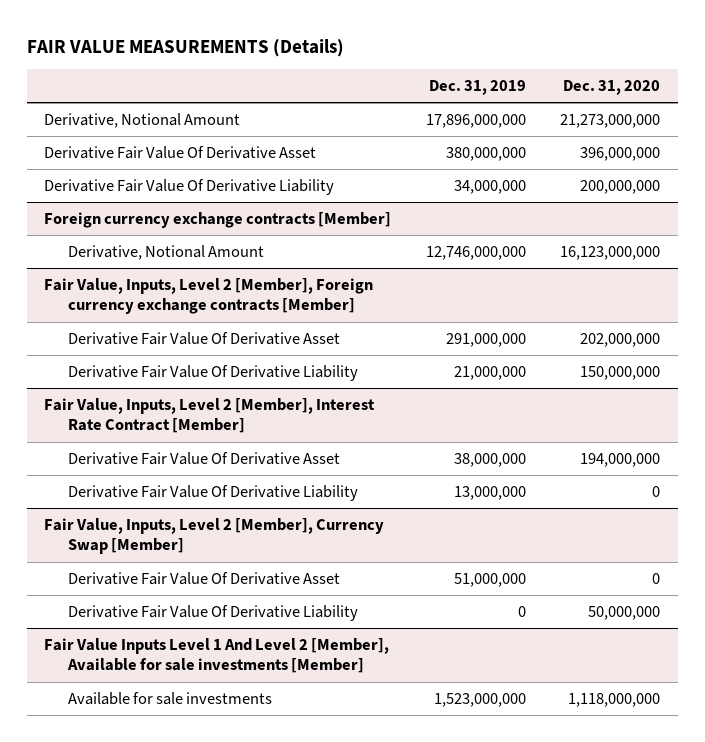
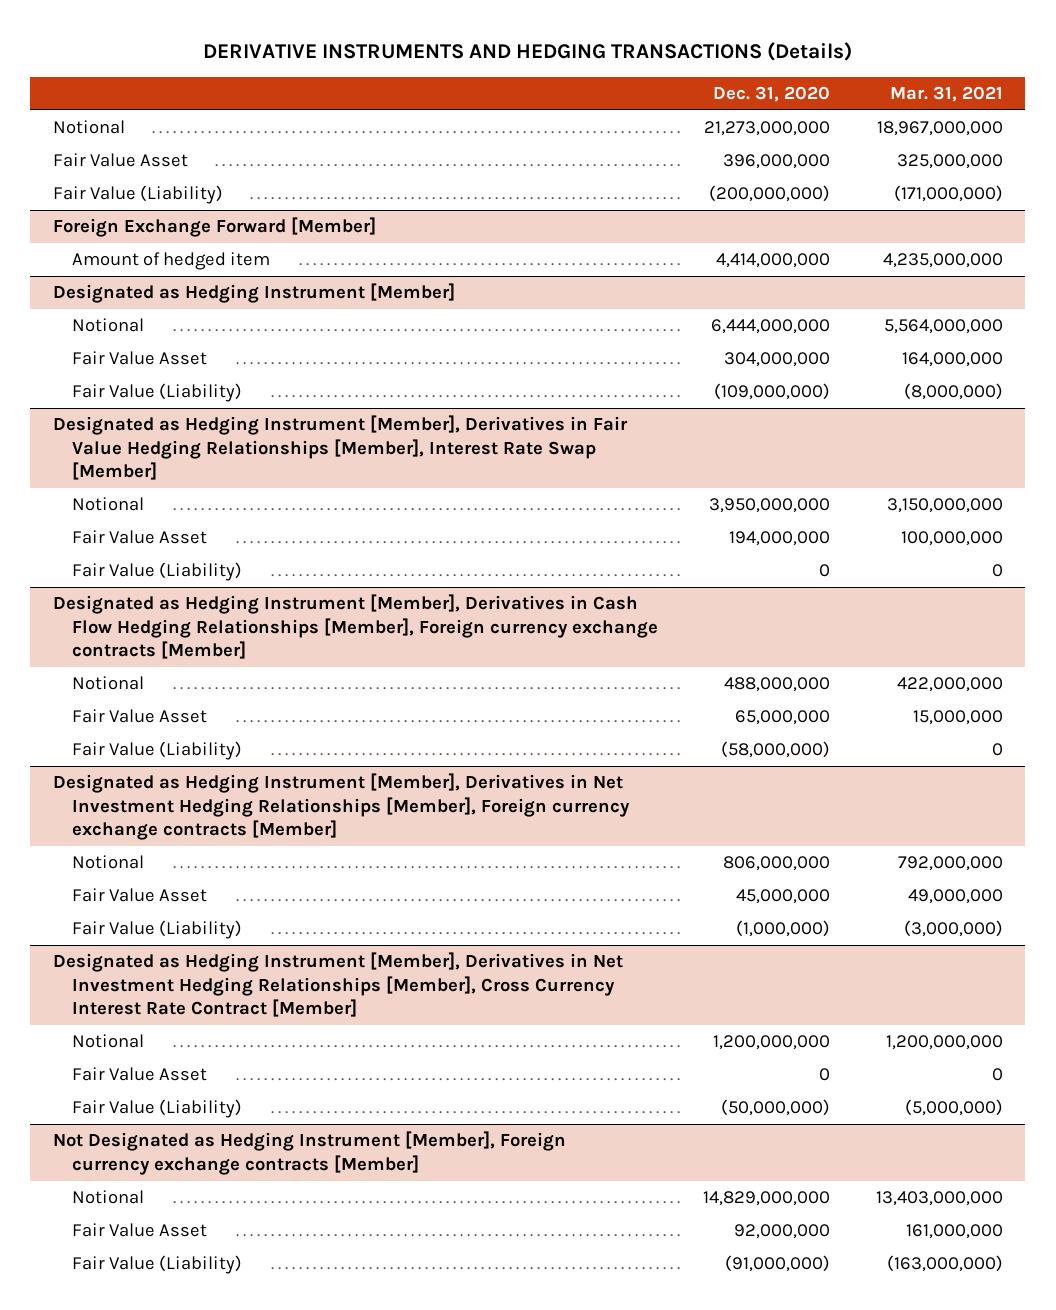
- FAIR VALUE MEASUREMENTS (Details)
+ DERIVATIVE INSTRUMENTS AND HEDGING TRANSACTIONS (Details)
- | Dec. 31, 2019 | Dec. 31, 2020
+ | Dec. 31, 2020 | Mar. 31, 2021
- Derivative, Notional Amount | 17,896,000,000 | 21,273,000,000
- Derivative Fair Value Of Derivative Asset | 380,000,000 | 396,000,000
- Derivative Fair Value Of Derivative Liability | 34,000,000 | 200,000,000
- Foreign currency exchange contracts [Member]
- Derivative, Notional Amount | 12,746,000,000 | 16,123,000,000
- Fair Value, Inputs, Level 2 [Member], Foreign currency exchange contracts [Member]
- Derivative Fair Value Of Derivative Asset | 291,000,000 | 202,000,000
- Derivative Fair Value Of Derivative Liability | 21,000,000 | 150,000,000
- Fair Value, Inputs, Level 2 [Member], Interest Rate Contract [Member]
- Derivative Fair Value Of Derivative Asset | 38,000,000 | 194,000,000
- Derivative Fair Value Of Derivative Liability | 13,000,000 | 0
- Fair Value, Inputs, Level 2 [Member], Currency Swap [Member]
- Derivative Fair Value Of Derivative Asset | 51,000,000 | 0
- Derivative Fair Value Of Derivative Liability | 0 | 50,000,000
- Fair Value Inputs Level 1 And Level 2 [Member], Available for sale investments [Member]
- Available for sale investments | 1,523,000,000 | 1,118,000,000
+ Notional | 21,273,000,000 | 18,967,000,000
+ Fair Value Asset | 396,000,000 | 325,000,000
+ Fair Value (Liability) | (200,000,000) | (171,000,000)
+ Foreign Exchange Forward [Member]
+ Amount of hedged item | 4,414,000,000 | 4,235,000,000
+ Designated as Hedging Instrument [Member]
+ Notional | 6,444,000,000 | 5,564,000,000
+ Fair Value Asset | 304,000,000 | 164,000,000
+ Fair Value (Liability) | (109,000,000) | (8,000,000)
+ Designated as Hedging Instrument [Member], Derivatives in Fair Value Hedging Relationships [Member], Interest Rate Swap [Member]
+ Notional | 3,950,000,000 | 3,150,000,000
+ Fair Value Asset | 194,000,000 | 100,000,000
+ Fair Value (Liability) | 0 | 0
+ Designated as Hedging Instrument [Member], Derivatives in Cash Flow Hedging Relationships [Member], Foreign currency exchange contracts [Member]
+ Notional | 488,000,000 | 422,000,000
+ Fair Value Asset | 65,000,000 | 15,000,000
+ Fair Value (Liability) | (58,000,000) | 0
+ Designated as Hedging Instrument [Member], Derivatives in Net Investment Hedging Relationships [Member], Foreign currency exchange contracts [Member]
+ Notional | 806,000,000 | 792,000,000
+ Fair Value Asset | 45,000,000 | 49,000,000
+ Fair Value (Liability) | (1,000,000) | (3,000,000)
+ Designated as Hedging Instrument [Member], Derivatives in Net Investment Hedging Relationships [Member], Cross Currency Interest Rate Contract [Member]
+ Notional | 1,200,000,000 | 1,200,000,000
+ Fair Value Asset | 0 | 0
+ Fair Value (Liability) | (50,000,000) | (5,000,000)
+ Not Designated as Hedging Instrument [Member], Foreign currency exchange contracts [Member]
+ Notional | 14,829,000,000 | 13,403,000,000
+ Fair Value Asset | 92,000,000 | 161,000,000
+ Fair Value (Liability) | (91,000,000) | (163,000,000)

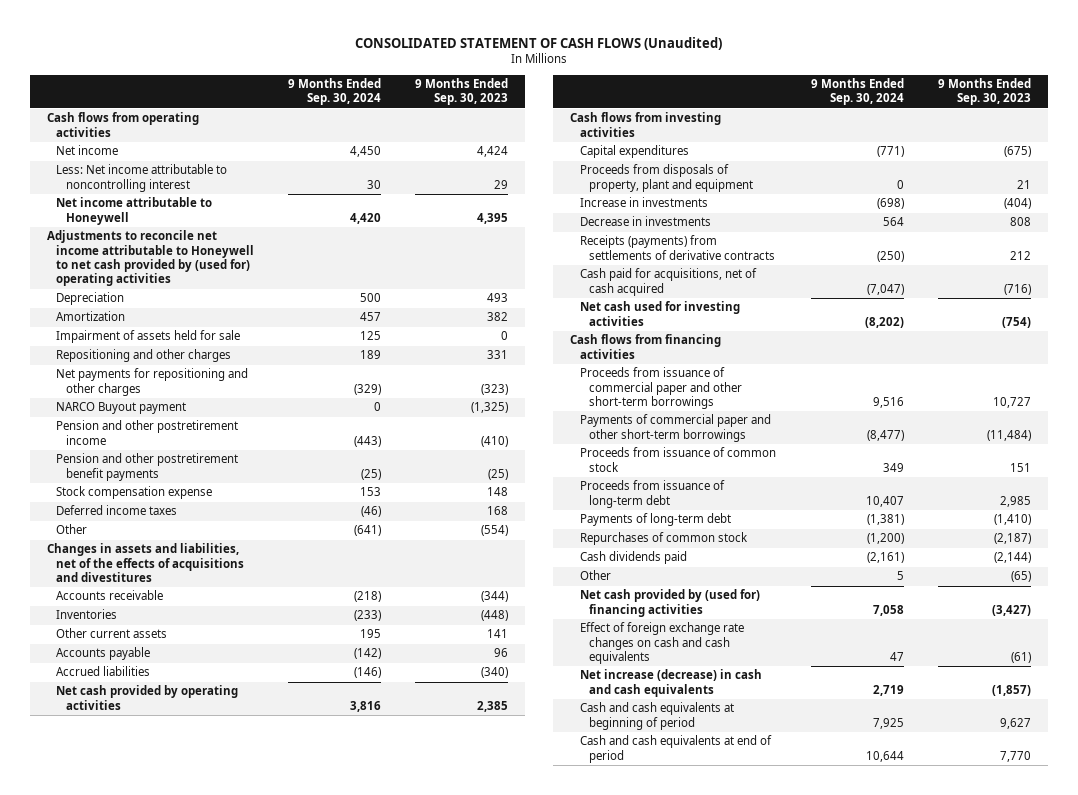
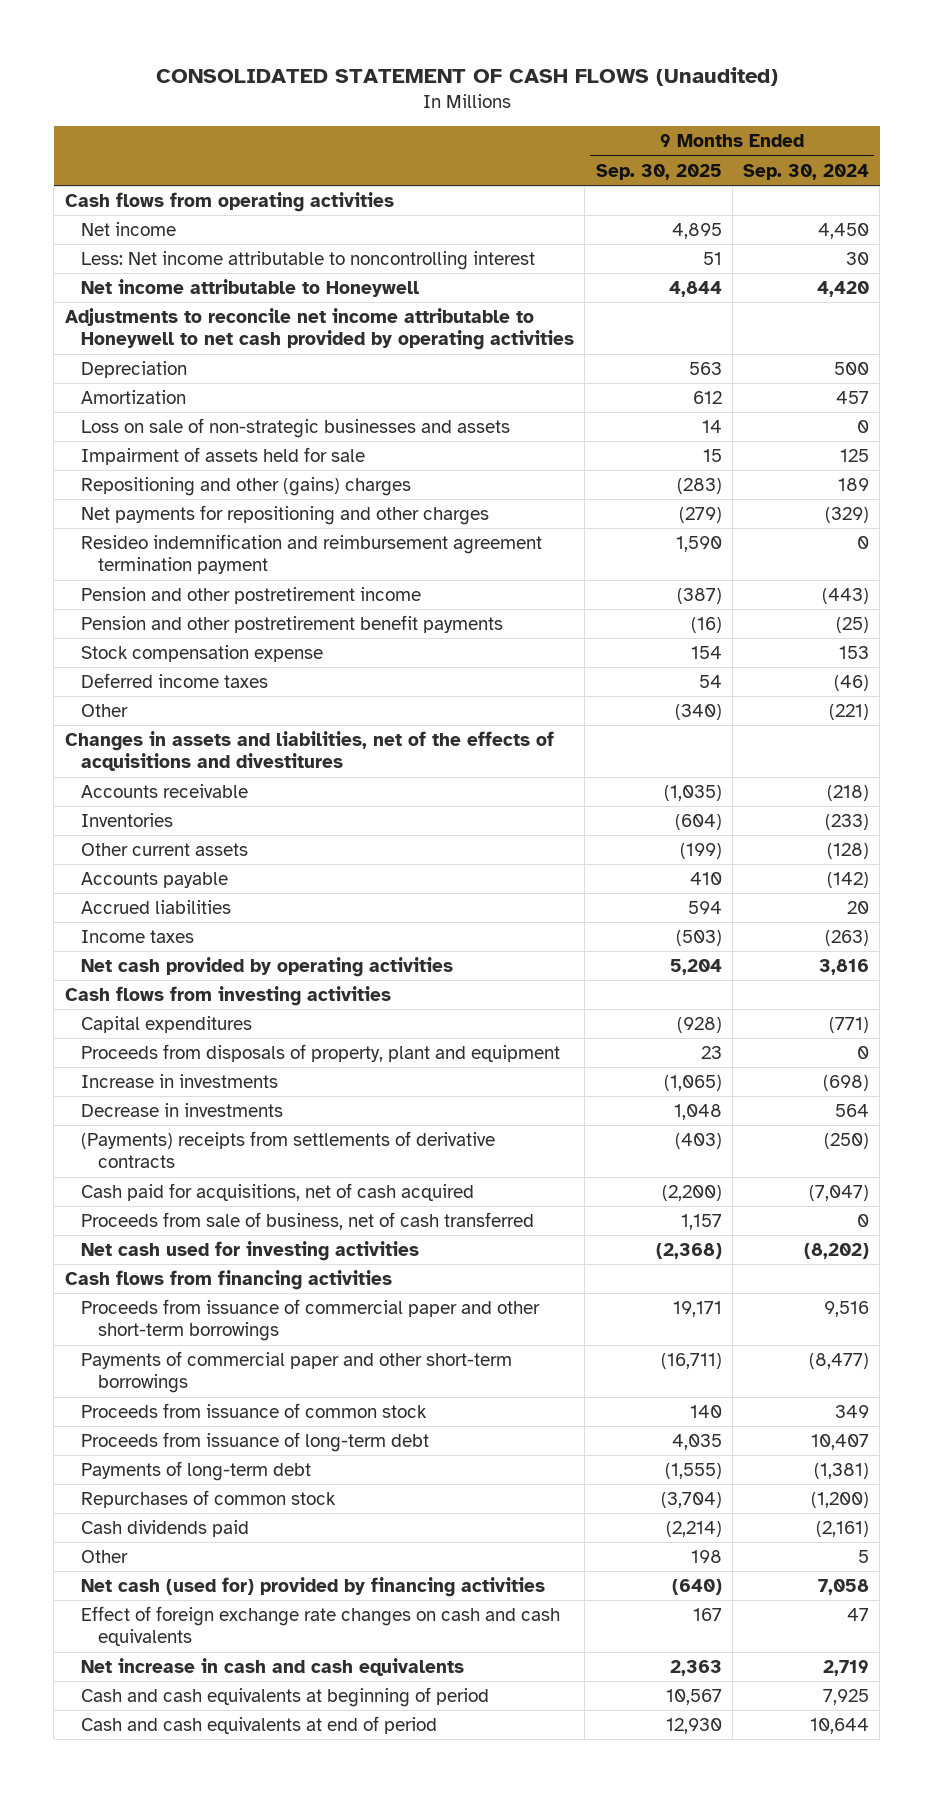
- | 9 Months Ended Sep. 30, 2024 | 9 Months Ended Sep. 30, 2023
+ | 9 Months Ended Sep. 30, 2025 | 9 Months Ended Sep. 30, 2024
- Adjustments to reconcile net income attributable to Honeywell to net cash provided by (used for) operating activities
+ Adjustments to reconcile net income attributable to Honeywell to net cash provided by operating activities
+ Loss on sale of non-strategic businesses and assets | 14 | 0
- Repositioning and other charges | 189 | 331
+ Repositioning and other (gains) charges | (283) | 189
- NARCO Buyout payment | 0 | (1,325)
+ Resideo indemnification and reimbursement agreement termination payment | 1,590 | 0
- Other | (641) | (554)
+ Other | (340) | (221)
- Other current assets | 195 | 141
+ Other current assets | (199) | (128)
- Accrued liabilities | (146) | (340)
+ Accrued liabilities | 594 | 20
+ Income taxes | (503) | (263)
- Receipts (payments) from settlements of derivative contracts | (250) | 212
+ (Payments) receipts from settlements of derivative contracts | (403) | (250)
+ Proceeds from sale of business, net of cash transferred | 1,157 | 0
- Net cash provided by (used for) financing activities | 7,058 | (3,427)
+ Net cash (used for) provided by financing activities | (640) | 7,058
- Net increase (decrease) in cash and cash equivalents | 2,719 | (1,857)
+ Net increase in cash and cash equivalents | 2,363 | 2,719

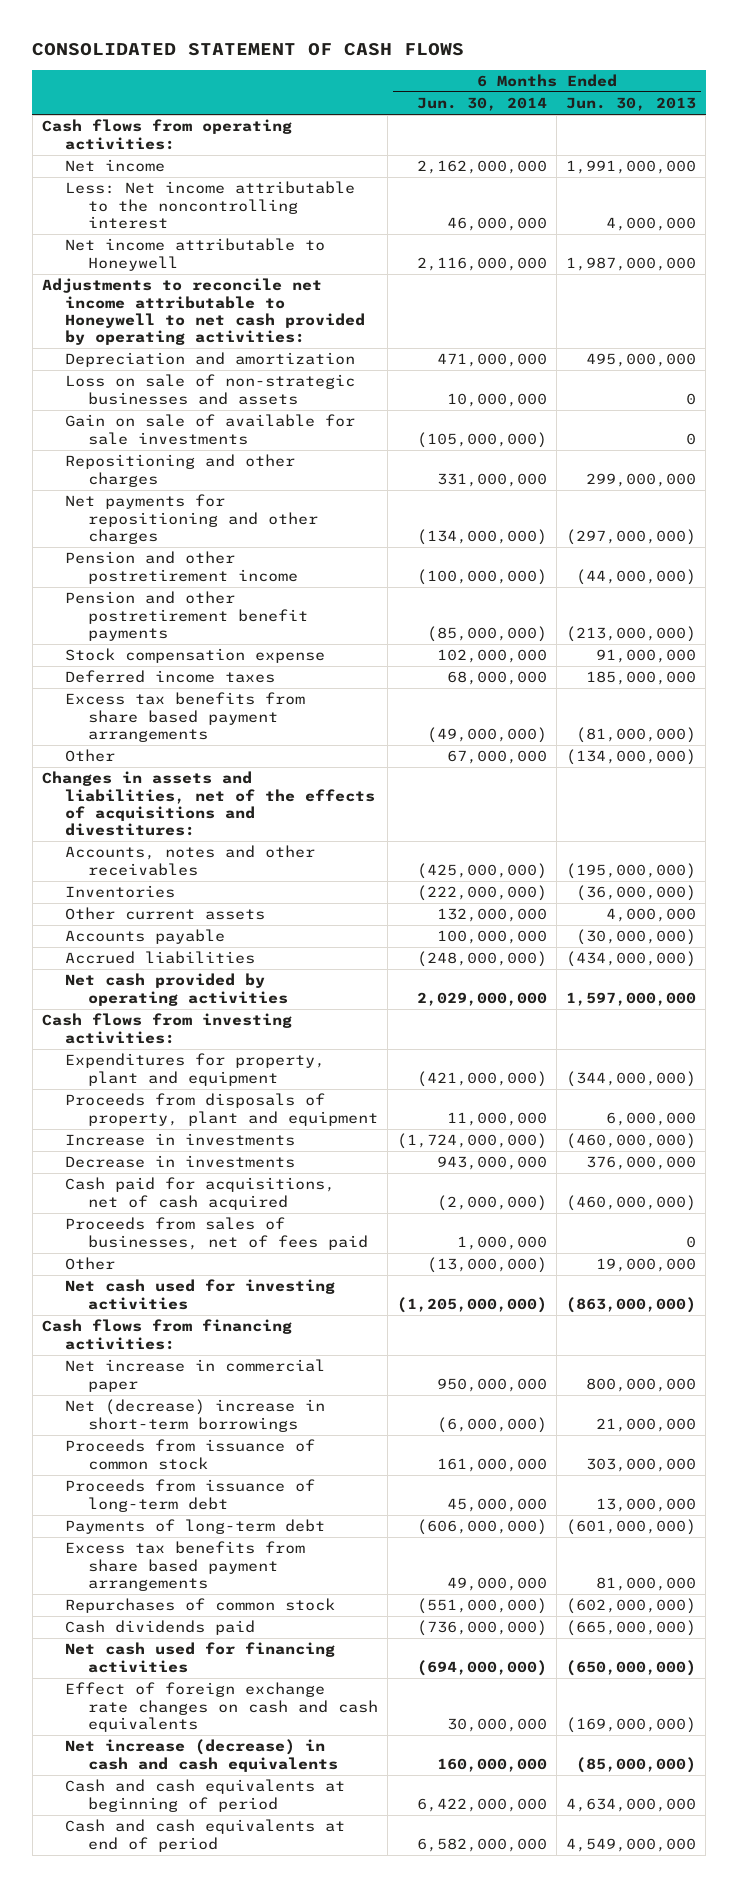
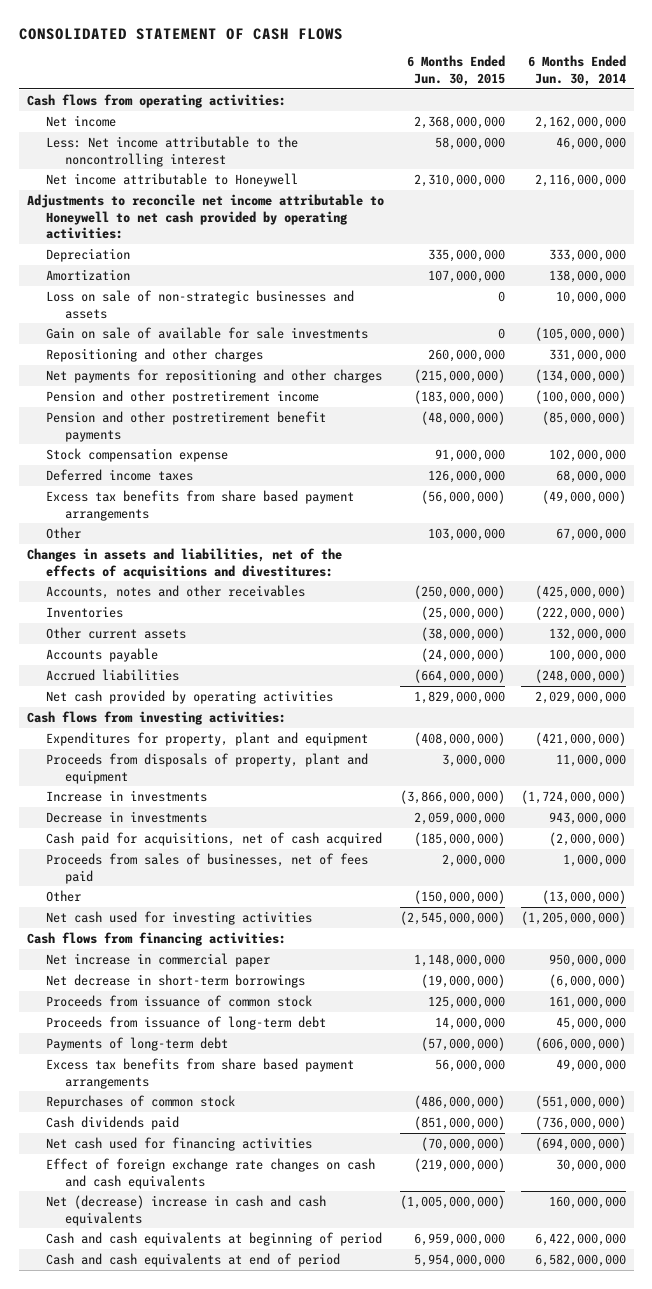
- | 6 Months Ended Jun. 30, 2014 | 6 Months Ended Jun. 30, 2013
+ | 6 Months Ended Jun. 30, 2015 | 6 Months Ended Jun. 30, 2014
- Depreciation and amortization | 471,000,000 | 495,000,000
+ Depreciation | 335,000,000 | 333,000,000
+ Amortization | 107,000,000 | 138,000,000
- Net (decrease) increase in short-term borrowings | (6,000,000) | 21,000,000
+ Net decrease in short-term borrowings | (19,000,000) | (6,000,000)
- Net increase (decrease) in cash and cash equivalents | 160,000,000 | (85,000,000)
+ Net (decrease) increase in cash and cash equivalents | (1,005,000,000) | 160,000,000

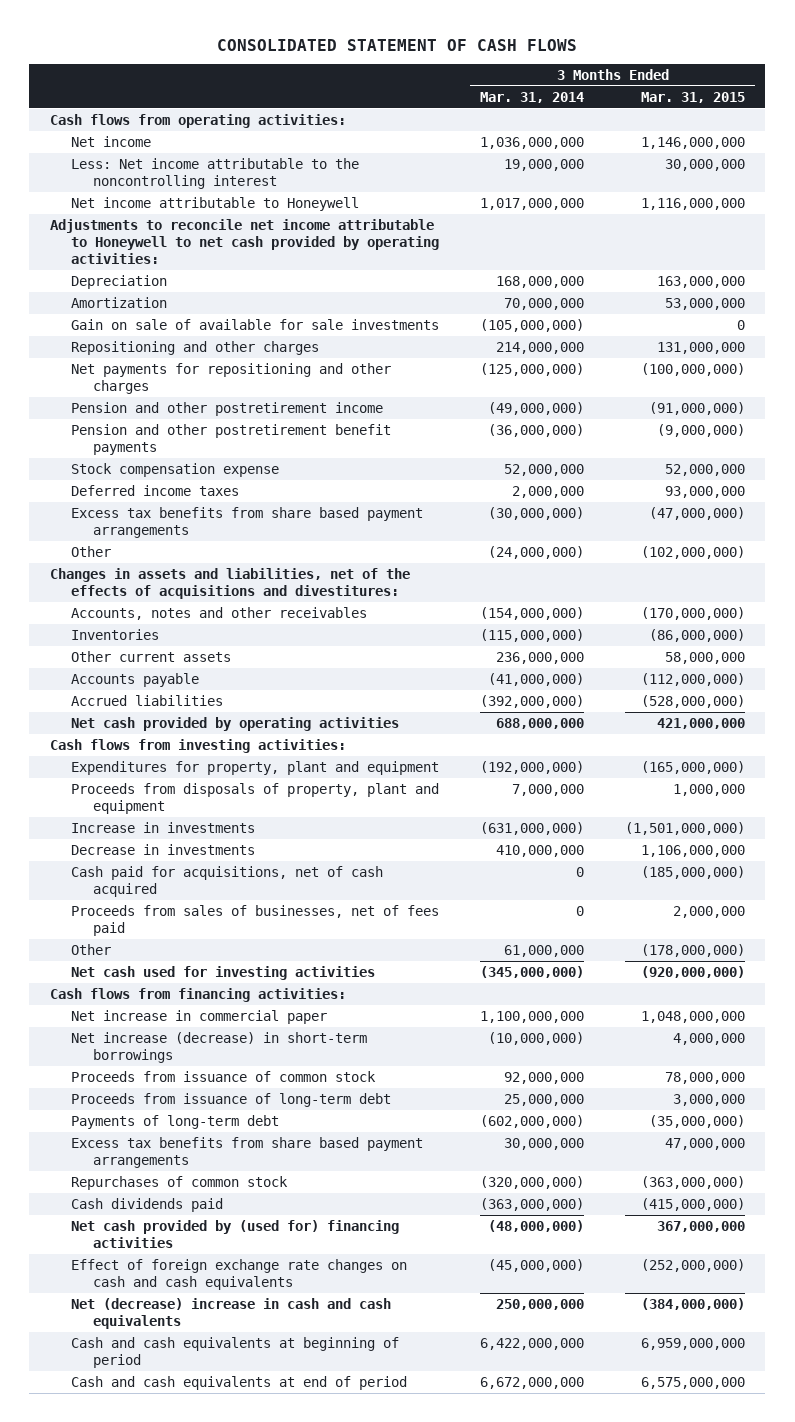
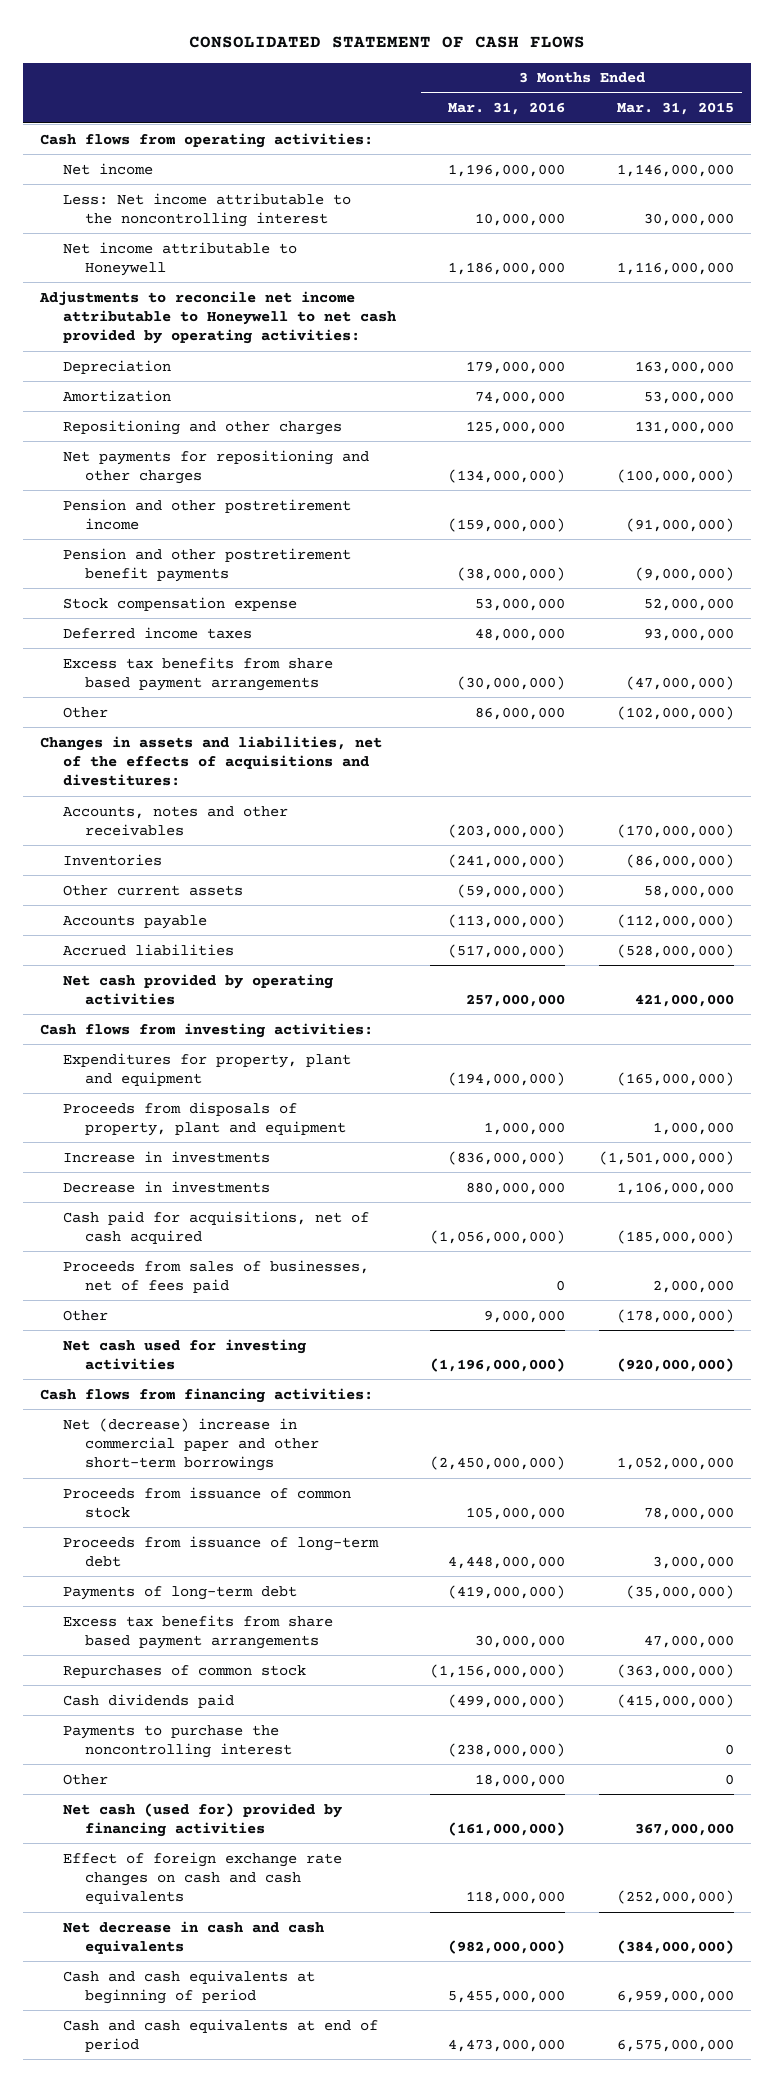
- | 3 Months Ended Mar. 31, 2014 | 3 Months Ended Mar. 31, 2015
+ | 3 Months Ended Mar. 31, 2016 | 3 Months Ended Mar. 31, 2015
- Gain on sale of available for sale investments | (105,000,000) | 0
- Net increase in commercial paper | 1,100,000,000 | 1,048,000,000
- Net increase (decrease) in short-term borrowings | (10,000,000) | 4,000,000
+ Net (decrease) increase in commercial paper and other short-term borrowings | (2,450,000,000) | 1,052,000,000
- Net cash provided by (used for) financing activities | (48,000,000) | 367,000,000
+ Payments to purchase the noncontrolling interest | (238,000,000) | 0
+ Other | 18,000,000 | 0
+ Net cash (used for) provided by financing activities | (161,000,000) | 367,000,000
- Net (decrease) increase in cash and cash equivalents | 250,000,000 | (384,000,000)
+ Net decrease in cash and cash equivalents | (982,000,000) | (384,000,000)

